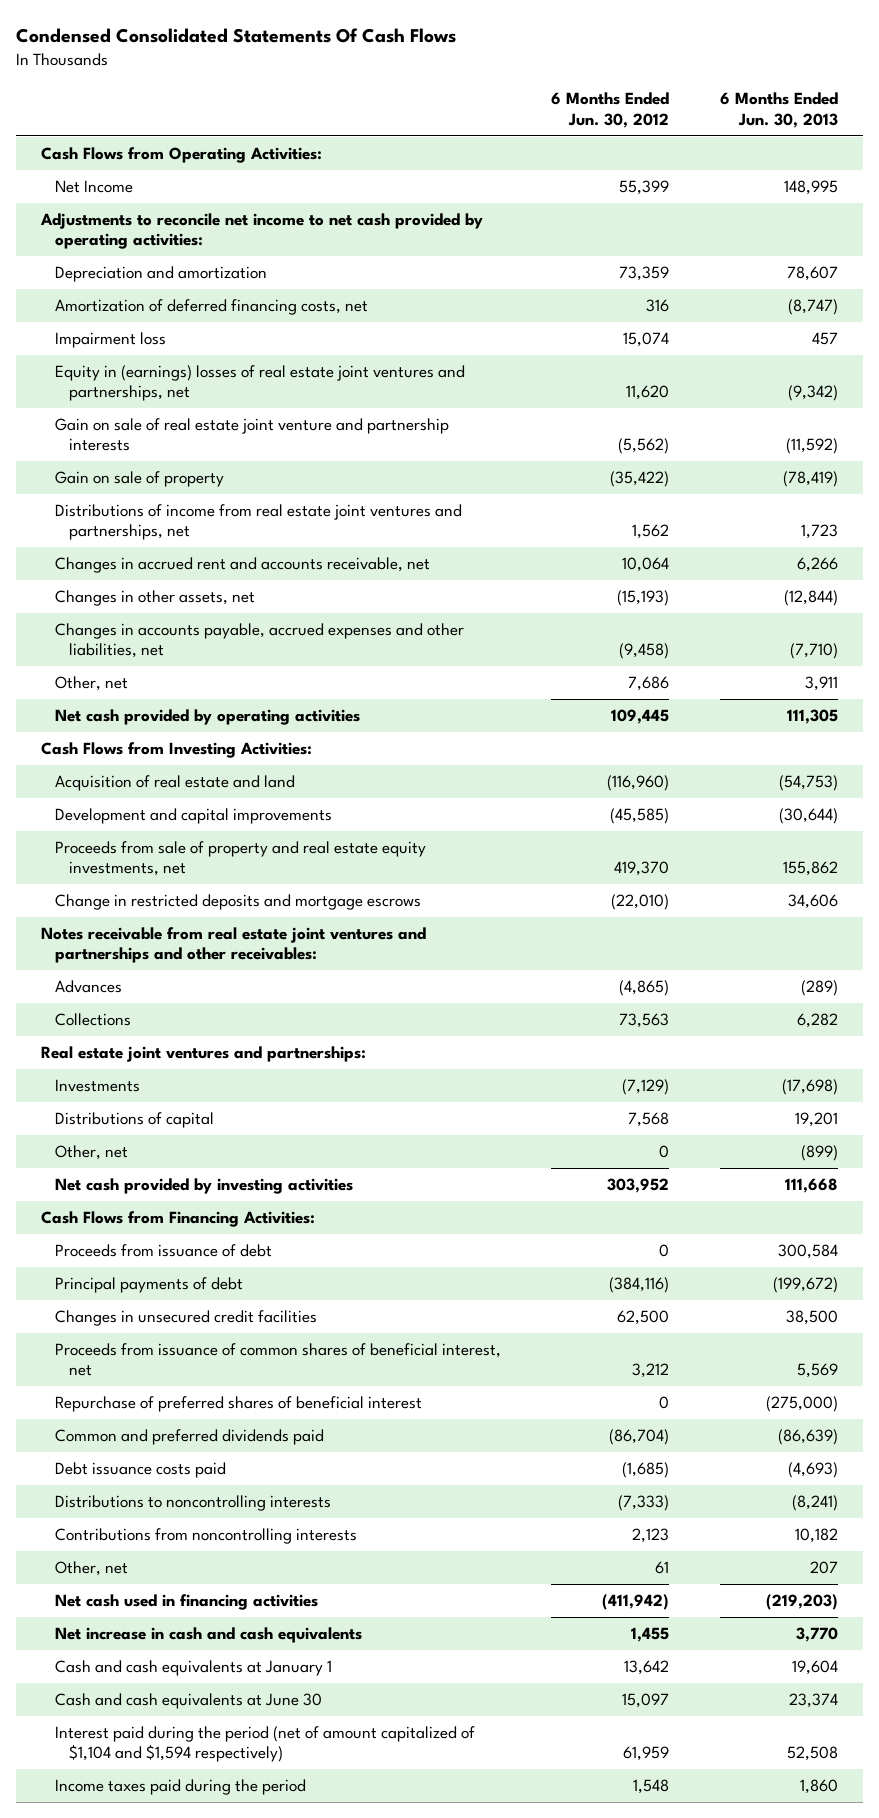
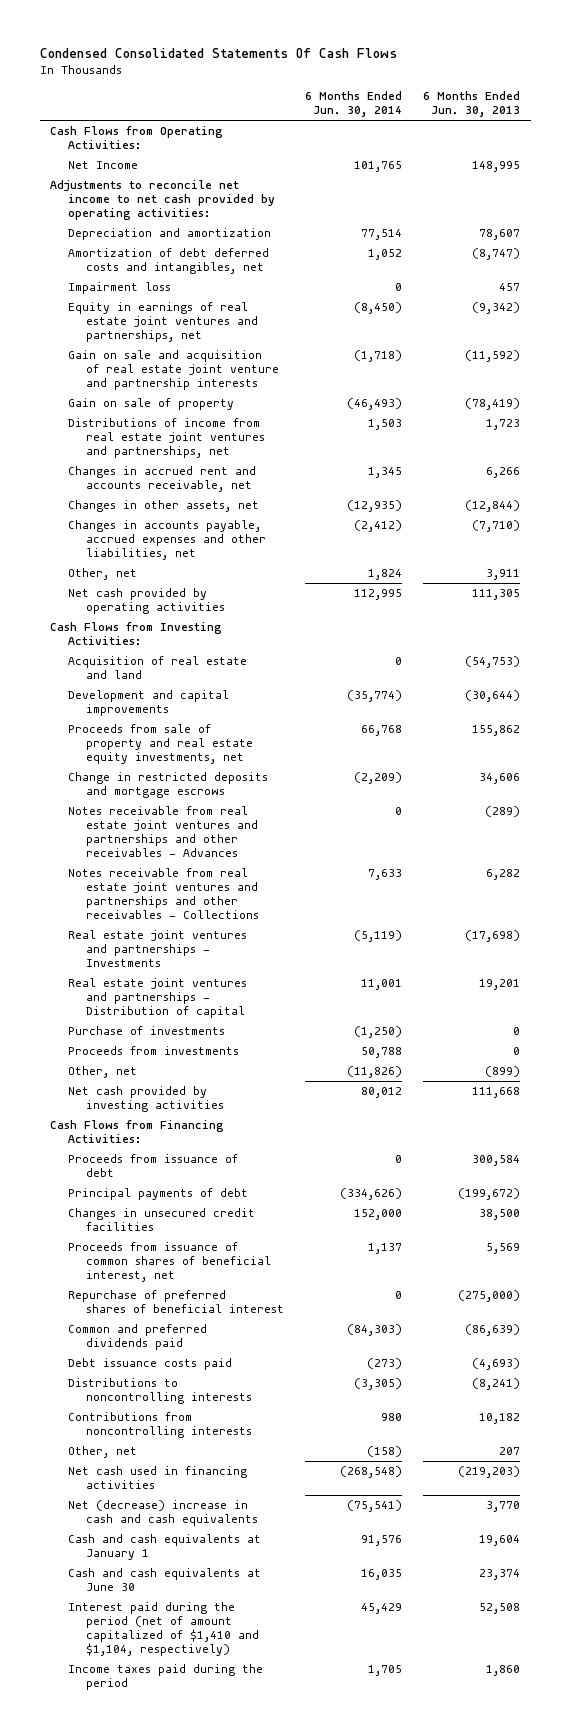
- | 6 Months Ended Jun. 30, 2012 | 6 Months Ended Jun. 30, 2013
+ | 6 Months Ended Jun. 30, 2014 | 6 Months Ended Jun. 30, 2013
- Amortization of deferred financing costs, net | 316 | (8,747)
+ Amortization of debt deferred costs and intangibles, net | 1,052 | (8,747)
- Equity in (earnings) losses of real estate joint ventures and partnerships, net | 11,620 | (9,342)
- Gain on sale of real estate joint venture and partnership interests | (5,562) | (11,592)
+ Equity in earnings of real estate joint ventures and partnerships, net | (8,450) | (9,342)
+ Gain on sale and acquisition of real estate joint venture and partnership interests | (1,718) | (11,592)
- Notes receivable from real estate joint ventures and partnerships and other receivables:
- Advances | (4,865) | (289)
- Collections | 73,563 | 6,282
- Real estate joint ventures and partnerships:
- Investments | (7,129) | (17,698)
- Distributions of capital | 7,568 | 19,201
+ Notes receivable from real estate joint ventures and partnerships and other receivables - Advances | 0 | (289)
+ Notes receivable from real estate joint ventures and partnerships and other receivables - Collections | 7,633 | 6,282
+ Real estate joint ventures and partnerships - Investments | (5,119) | (17,698)
+ Real estate joint ventures and partnerships - Distribution of capital | 11,001 | 19,201
+ Purchase of investments | (1,250) | 0
+ Proceeds from investments | 50,788 | 0
- Net increase in cash and cash equivalents | 1,455 | 3,770
+ Net (decrease) increase in cash and cash equivalents | (75,541) | 3,770
- Interest paid during the period (net of amount capitalized of $1,104 and $1,594 respectively) | 61,959 | 52,508
+ Interest paid during the period (net of amount capitalized of $1,410 and $1,104, respectively) | 45,429 | 52,508

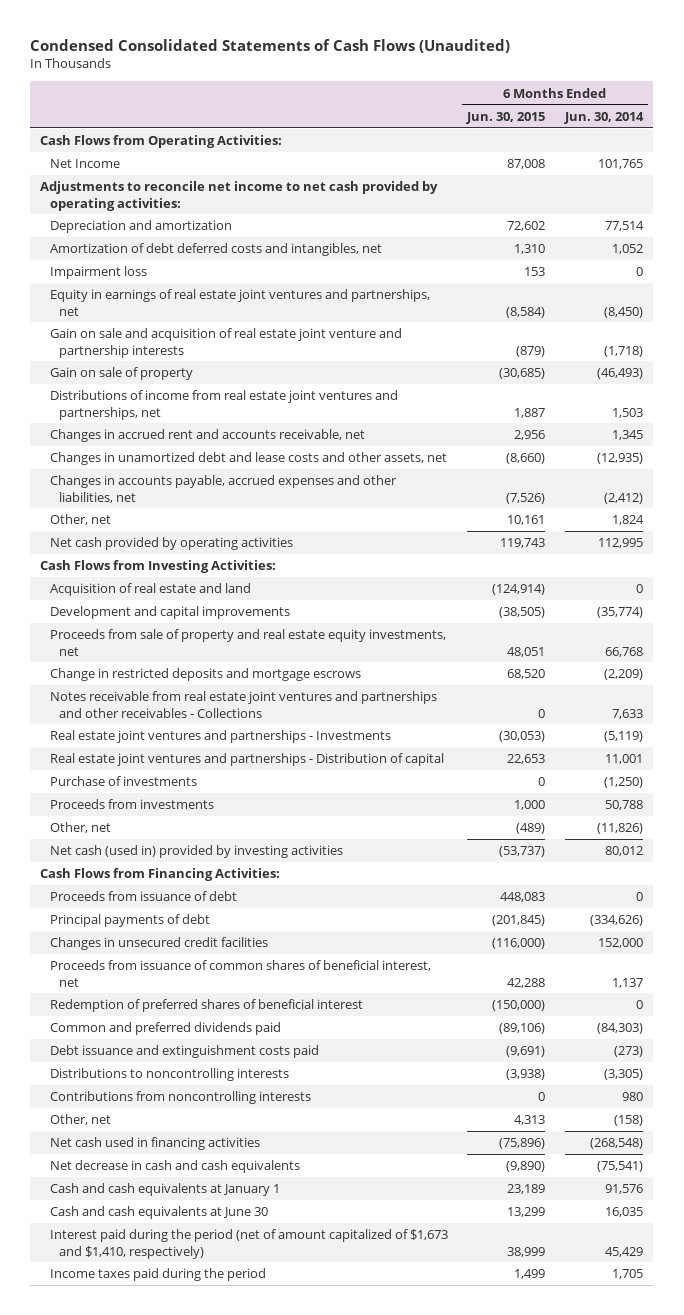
- Condensed Consolidated Statements Of Cash Flows
+ Condensed Consolidated Statements of Cash Flows (Unaudited)
- | 6 Months Ended Jun. 30, 2014 | 6 Months Ended Jun. 30, 2013
+ | 6 Months Ended Jun. 30, 2015 | 6 Months Ended Jun. 30, 2014
- Changes in other assets, net | (12,935) | (12,844)
+ Changes in unamortized debt and lease costs and other assets, net | (8,660) | (12,935)
- Notes receivable from real estate joint ventures and partnerships and other receivables - Advances | 0 | (289)
- Net cash provided by investing activities | 80,012 | 111,668
+ Net cash (used in) provided by investing activities | (53,737) | 80,012
- Repurchase of preferred shares of beneficial interest | 0 | (275,000)
+ Redemption of preferred shares of beneficial interest | (150,000) | 0
- Debt issuance costs paid | (273) | (4,693)
+ Debt issuance and extinguishment costs paid | (9,691) | (273)
- Net (decrease) increase in cash and cash equivalents | (75,541) | 3,770
+ Net decrease in cash and cash equivalents | (9,890) | (75,541)
- Interest paid during the period (net of amount capitalized of $1,410 and $1,104, respectively) | 45,429 | 52,508
+ Interest paid during the period (net of amount capitalized of $1,673 and $1,410, respectively) | 38,999 | 45,429

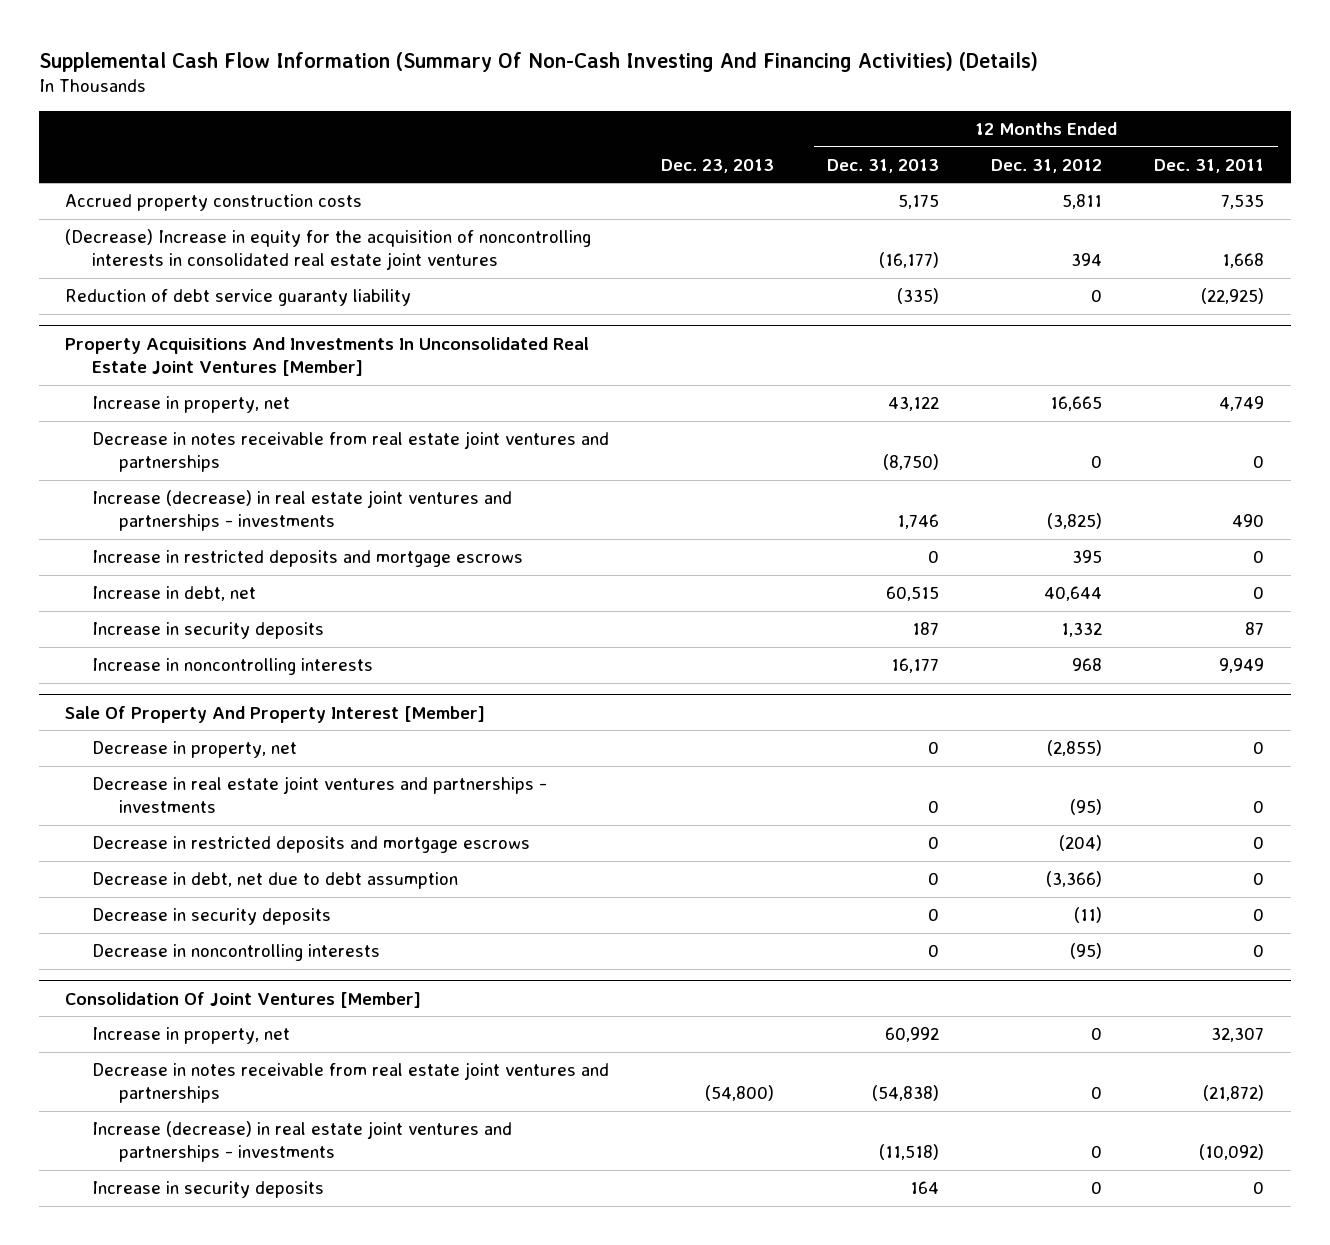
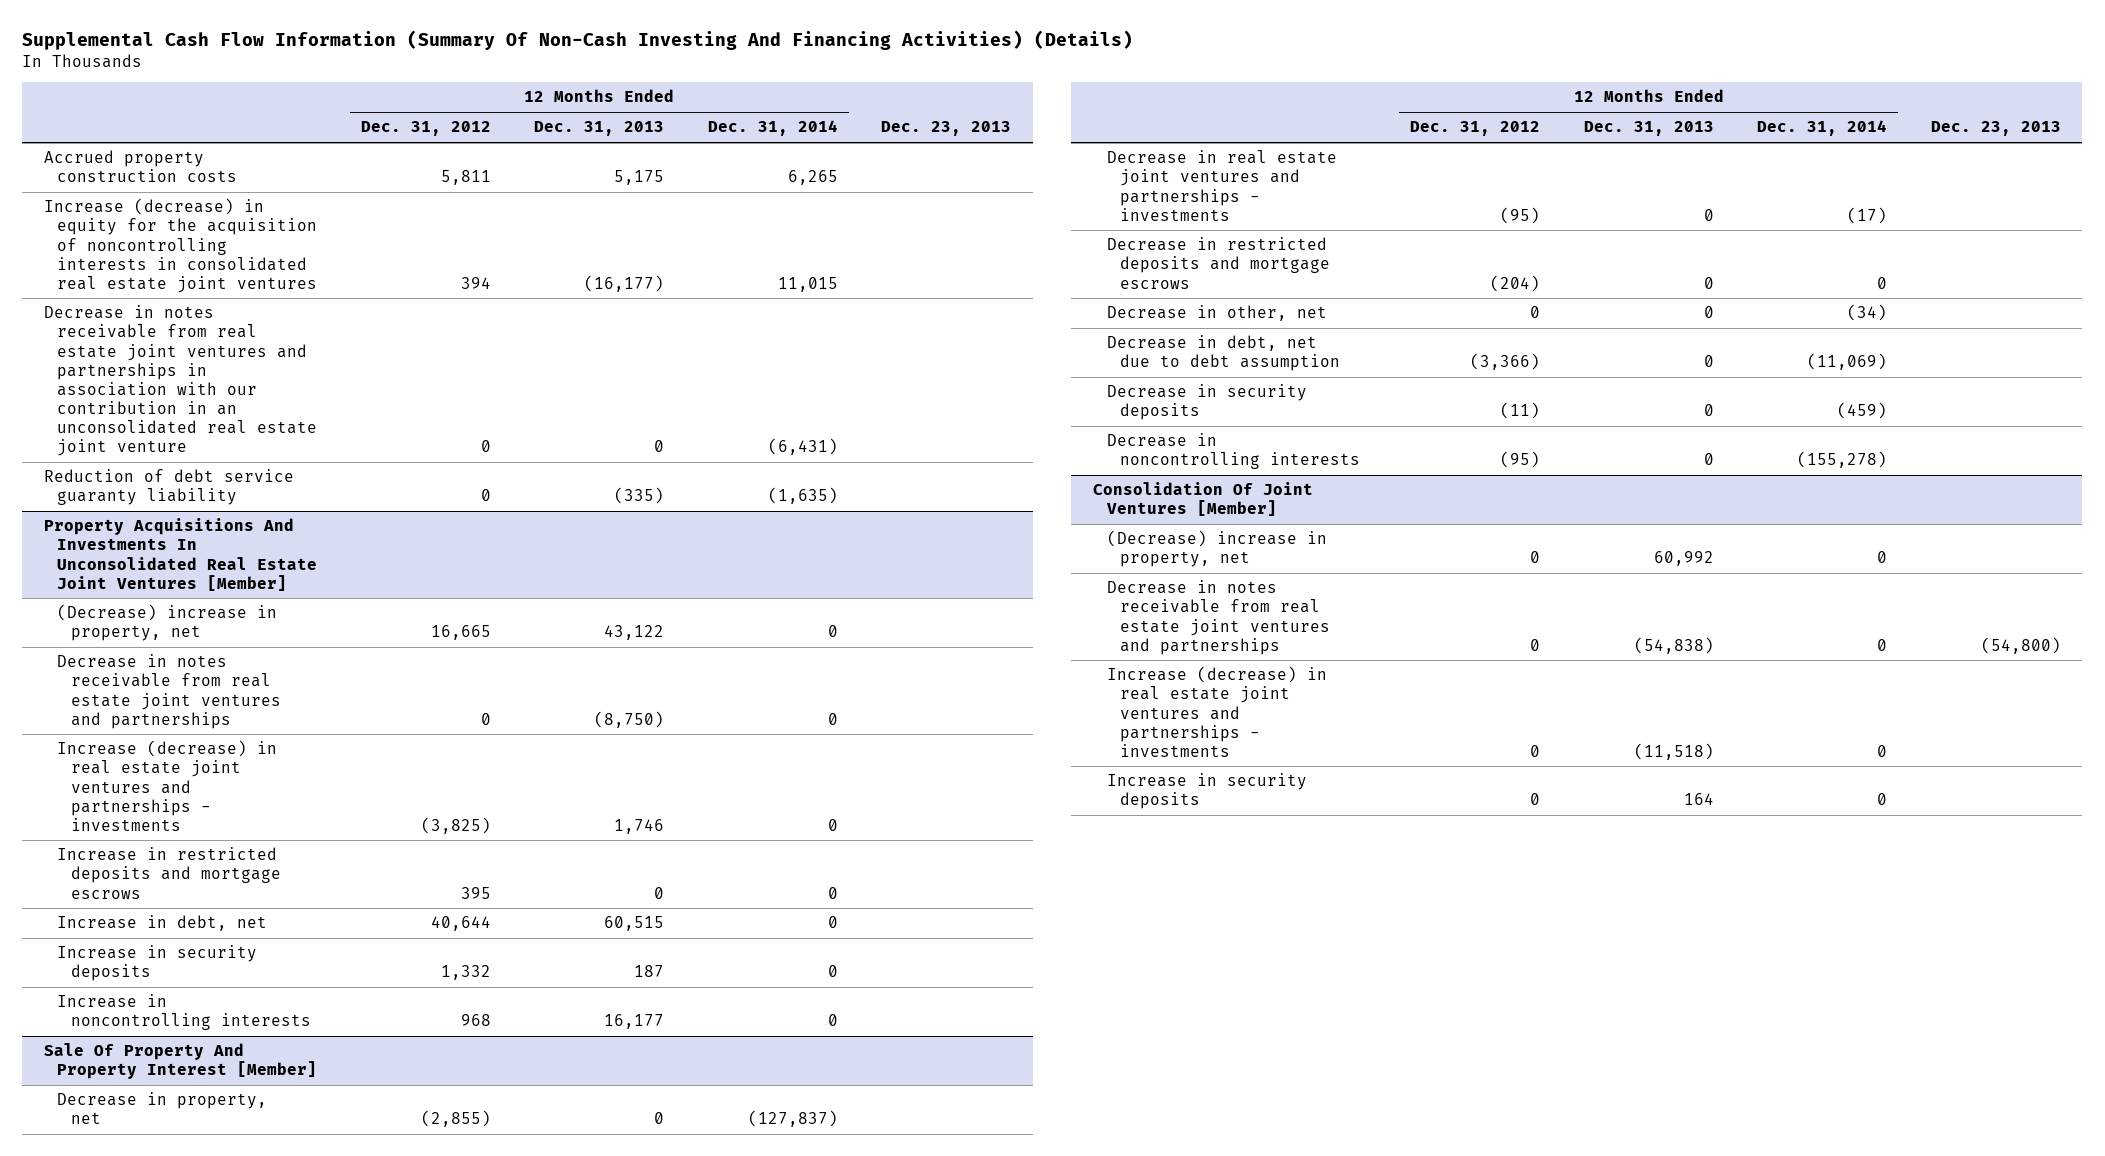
- | Dec. 23, 2013 | 12 Months Ended Dec. 31, 2013 | 12 Months Ended Dec. 31, 2012 | 12 Months Ended Dec. 31, 2011
+ | 12 Months Ended Dec. 31, 2012 | 12 Months Ended Dec. 31, 2013 | 12 Months Ended Dec. 31, 2014 | Dec. 23, 2013
- (Decrease) Increase in equity for the acquisition of noncontrolling interests in consolidated real estate joint ventures | | (16,177) | 394 | 1,668
+ Increase (decrease) in equity for the acquisition of noncontrolling interests in consolidated real estate joint ventures | 394 | (16,177) | 11,015 |
+ Decrease in notes receivable from real estate joint ventures and partnerships in association with our contribution in an unconsolidated real estate joint venture | 0 | 0 | (6,431) |
@ Property Acquisitions And Investments In Unconsolidated Real Estate Joint Ventures [Member]
- Increase in property, net | | 43,122 | 16,665 | 4,749
+ (Decrease) increase in property, net | 16,665 | 43,122 | 0 |
@ Sale Of Property And Property Interest [Member]
+ Decrease in other, net | 0 | 0 | (34) |
@ Consolidation Of Joint Ventures [Member]
- Increase in property, net | | 60,992 | 0 | 32,307
+ (Decrease) increase in property, net | 0 | 60,992 | 0 |

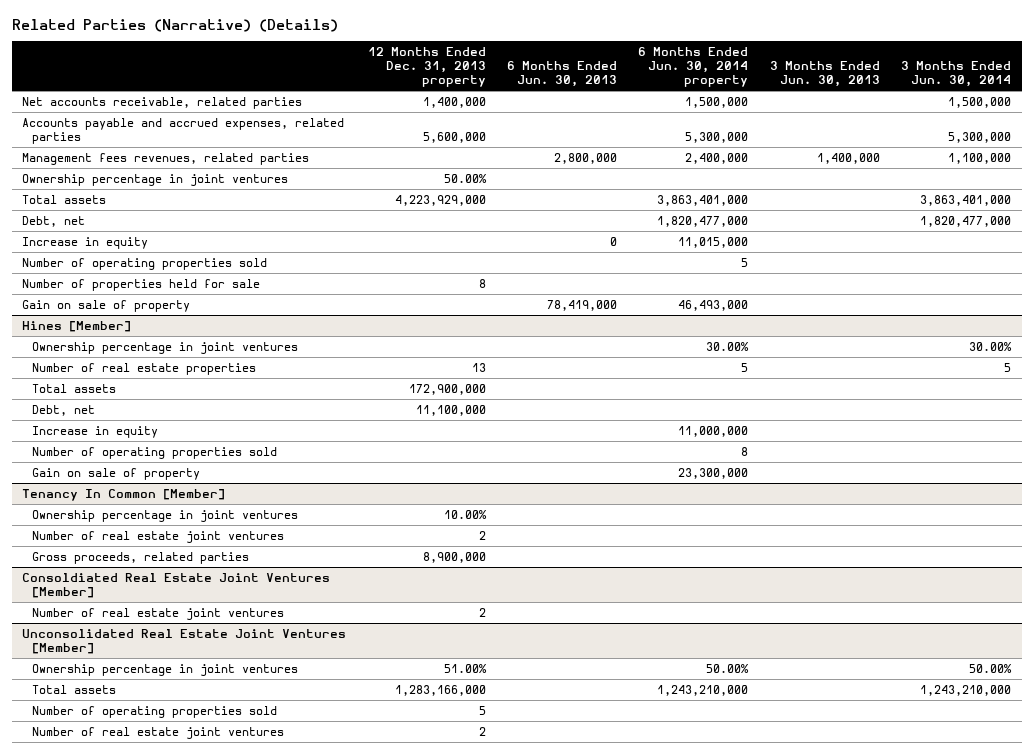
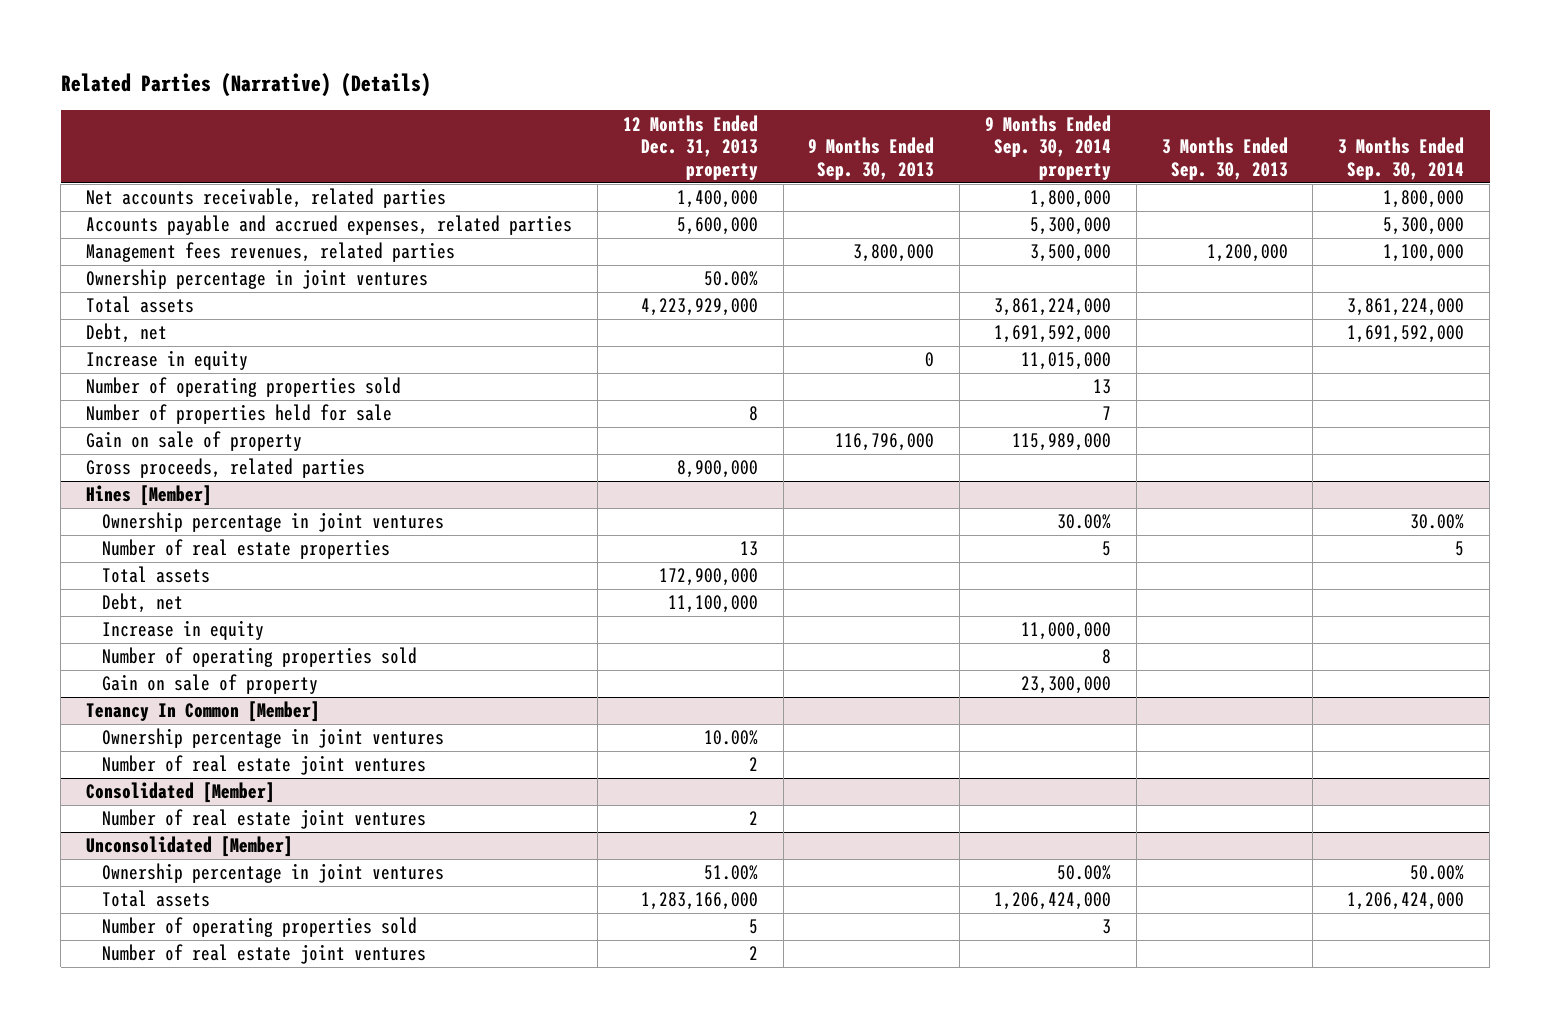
- | 12 Months Ended Dec. 31, 2013 property | 6 Months Ended Jun. 30, 2013 | 6 Months Ended Jun. 30, 2014 property | 3 Months Ended Jun. 30, 2013 | 3 Months Ended Jun. 30, 2014
+ | 12 Months Ended Dec. 31, 2013 property | 9 Months Ended Sep. 30, 2013 | 9 Months Ended Sep. 30, 2014 property | 3 Months Ended Sep. 30, 2013 | 3 Months Ended Sep. 30, 2014
+ Gross proceeds, related parties | 8,900,000 | | | |
@ Tenancy In Common [Member]
- Gross proceeds, related parties | 8,900,000 | | | |
- Consoldiated Real Estate Joint Ventures [Member]
+ Consolidated [Member]
- Unconsolidated Real Estate Joint Ventures [Member]
+ Unconsolidated [Member]

